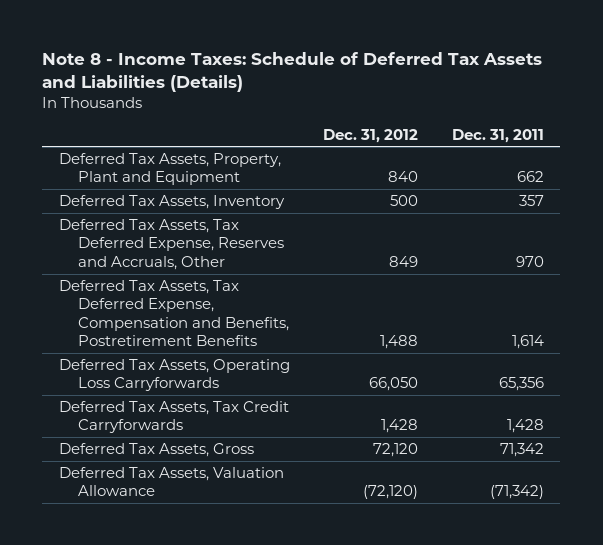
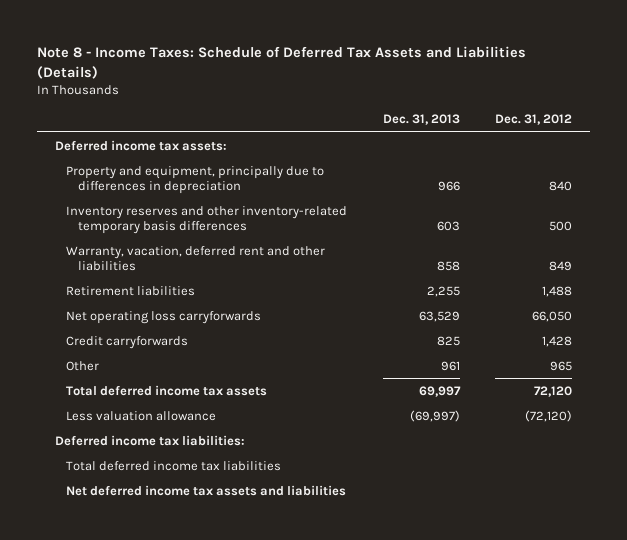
- | Dec. 31, 2012 | Dec. 31, 2011
+ | Dec. 31, 2013 | Dec. 31, 2012
- Deferred Tax Assets, Property, Plant and Equipment | 840 | 662
- Deferred Tax Assets, Inventory | 500 | 357
- Deferred Tax Assets, Tax Deferred Expense, Reserves and Accruals, Other | 849 | 970
- Deferred Tax Assets, Tax Deferred Expense, Compensation and Benefits, Postretirement Benefits | 1,488 | 1,614
- Deferred Tax Assets, Operating Loss Carryforwards | 66,050 | 65,356
- Deferred Tax Assets, Tax Credit Carryforwards | 1,428 | 1,428
- Deferred Tax Assets, Gross | 72,120 | 71,342
- Deferred Tax Assets, Valuation Allowance | (72,120) | (71,342)
+ Deferred income tax assets:
+ Property and equipment, principally due to differences in depreciation | 966 | 840
+ Inventory reserves and other inventory-related temporary basis differences | 603 | 500
+ Warranty, vacation, deferred rent and other liabilities | 858 | 849
+ Retirement liabilities | 2,255 | 1,488
+ Net operating loss carryforwards | 63,529 | 66,050
+ Credit carryforwards | 825 | 1,428
+ Other | 961 | 965
+ Total deferred income tax assets | 69,997 | 72,120
+ Less valuation allowance | (69,997) | (72,120)
+ Deferred income tax liabilities:
+ Total deferred income tax liabilities
+ Net deferred income tax assets and liabilities

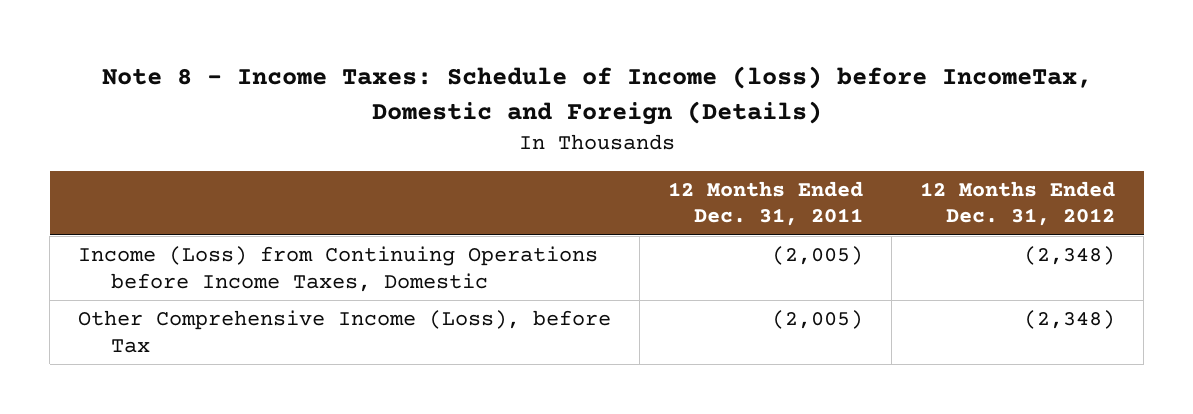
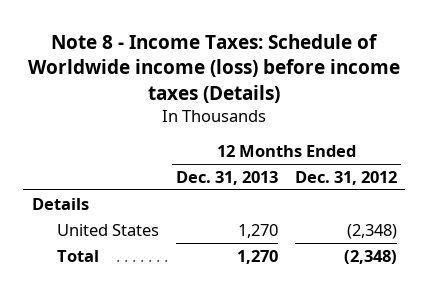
- Note 8 - Income Taxes: Schedule of Income (loss) before IncomeTax, Domestic and Foreign (Details)
+ Note 8 - Income Taxes: Schedule of Worldwide income (loss) before income taxes (Details)
- | 12 Months Ended Dec. 31, 2011 | 12 Months Ended Dec. 31, 2012
+ | 12 Months Ended Dec. 31, 2013 | 12 Months Ended Dec. 31, 2012
- Income (Loss) from Continuing Operations before Income Taxes, Domestic | (2,005) | (2,348)
- Other Comprehensive Income (Loss), before Tax | (2,005) | (2,348)
+ Details
+ United States | 1,270 | (2,348)
+ Total | 1,270 | (2,348)

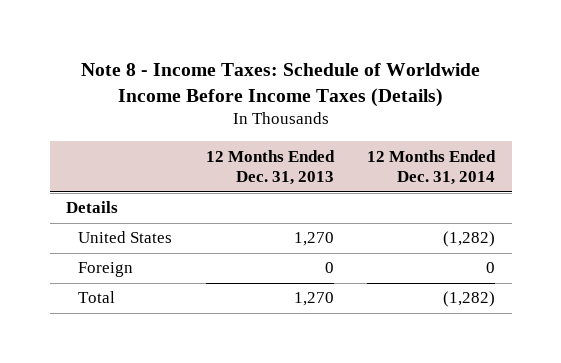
- Note 8 - Income Taxes: Schedule of Worldwide income (loss) before income taxes (Details)
+ Note 8 - Income Taxes: Schedule of Worldwide Income Before Income Taxes (Details)
- | 12 Months Ended Dec. 31, 2013 | 12 Months Ended Dec. 31, 2012
+ | 12 Months Ended Dec. 31, 2013 | 12 Months Ended Dec. 31, 2014
+ Foreign | 0 | 0

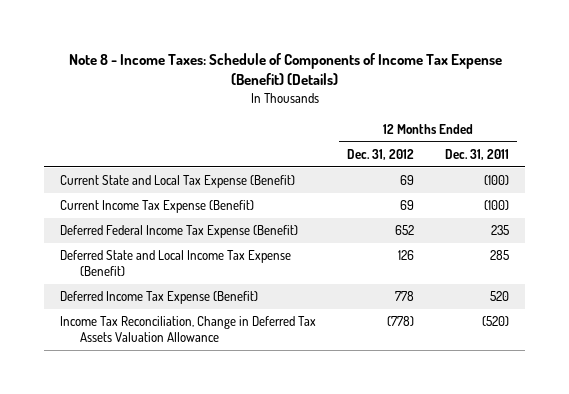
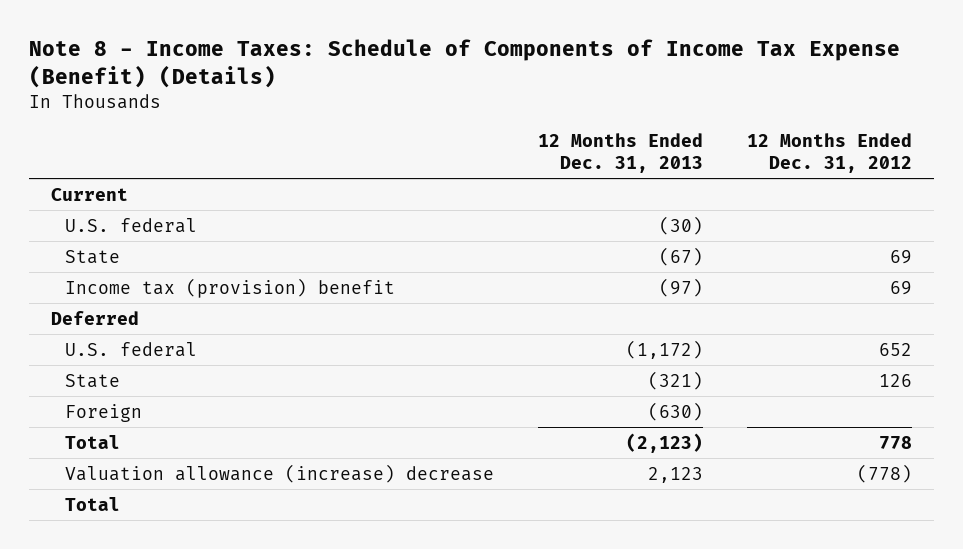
- | 12 Months Ended Dec. 31, 2012 | 12 Months Ended Dec. 31, 2011
+ | 12 Months Ended Dec. 31, 2013 | 12 Months Ended Dec. 31, 2012
- Current State and Local Tax Expense (Benefit) | 69 | (100)
- Current Income Tax Expense (Benefit) | 69 | (100)
- Deferred Federal Income Tax Expense (Benefit) | 652 | 235
- Deferred State and Local Income Tax Expense (Benefit) | 126 | 285
- Deferred Income Tax Expense (Benefit) | 778 | 520
- Income Tax Reconciliation, Change in Deferred Tax Assets Valuation Allowance | (778) | (520)
+ Current
+ U.S. federal | (30) |
+ State | (67) | 69
+ Income tax (provision) benefit | (97) | 69
+ Deferred
+ U.S. federal | (1,172) | 652
+ State | (321) | 126
+ Foreign | (630) |
+ Total | (2,123) | 778
+ Valuation allowance (increase) decrease | 2,123 | (778)
+ Total

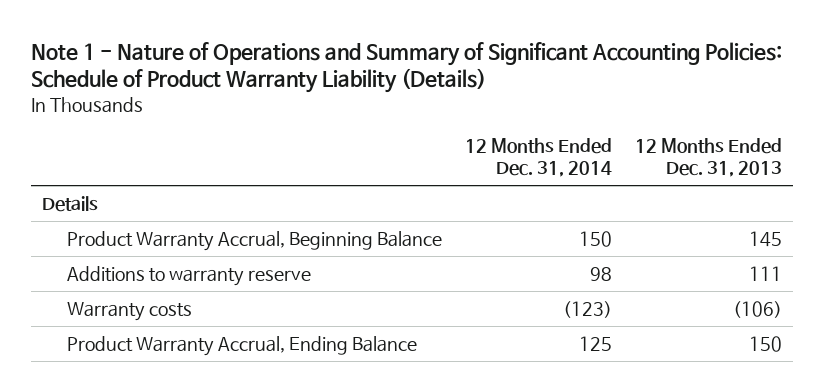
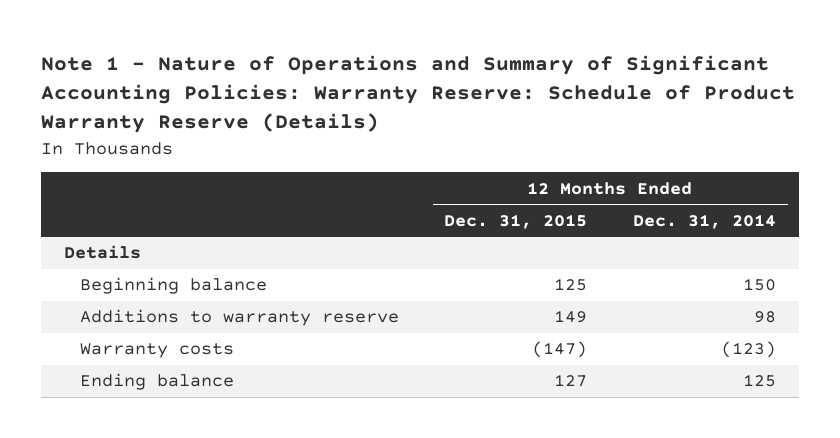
- Note 1 - Nature of Operations and Summary of Significant Accounting Policies: Schedule of Product Warranty Liability (Details)
+ Note 1 - Nature of Operations and Summary of Significant Accounting Policies: Warranty Reserve: Schedule of Product Warranty Reserve (Details)
- | 12 Months Ended Dec. 31, 2014 | 12 Months Ended Dec. 31, 2013
+ | 12 Months Ended Dec. 31, 2015 | 12 Months Ended Dec. 31, 2014
- Product Warranty Accrual, Beginning Balance | 150 | 145
+ Beginning balance | 125 | 150
- Product Warranty Accrual, Ending Balance | 125 | 150
+ Ending balance | 127 | 125

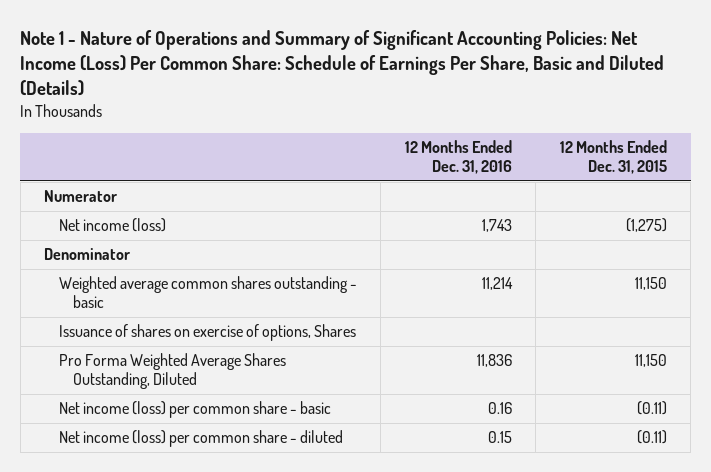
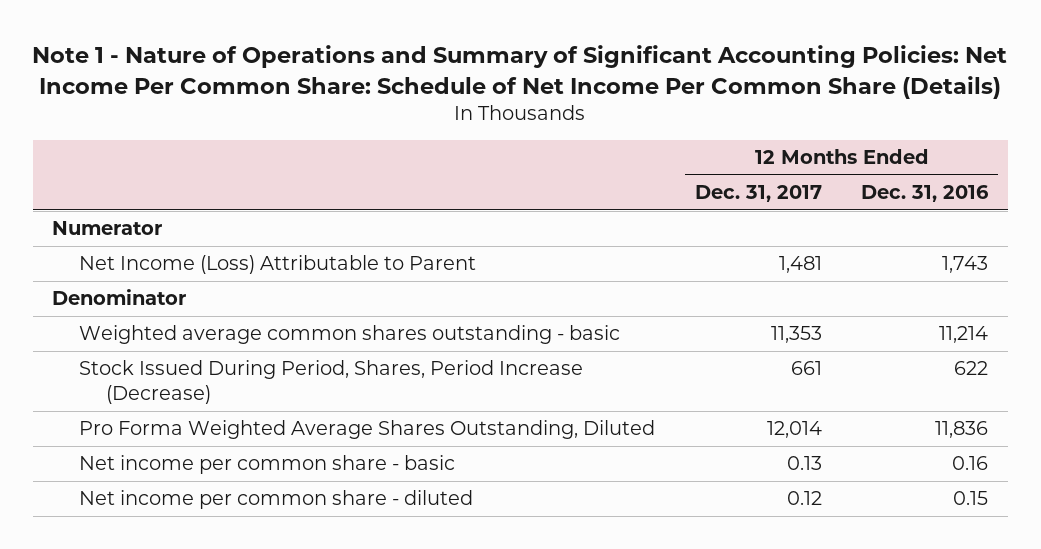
- Note 1 - Nature of Operations and Summary of Significant Accounting Policies: Net Income (Loss) Per Common Share: Schedule of Earnings Per Share, Basic and Diluted (Details)
+ Note 1 - Nature of Operations and Summary of Significant Accounting Policies: Net Income Per Common Share: Schedule of Net Income Per Common Share (Details)
- | 12 Months Ended Dec. 31, 2016 | 12 Months Ended Dec. 31, 2015
+ | 12 Months Ended Dec. 31, 2017 | 12 Months Ended Dec. 31, 2016
- Net income (loss) | 1,743 | (1,275)
+ Net Income (Loss) Attributable to Parent | 1,481 | 1,743
- Issuance of shares on exercise of options, Shares
+ Stock Issued During Period, Shares, Period Increase (Decrease) | 661 | 622
- Net income (loss) per common share - basic | 0.16 | (0.11)
- Net income (loss) per common share - diluted | 0.15 | (0.11)
+ Net income per common share - basic | 0.13 | 0.16
+ Net income per common share - diluted | 0.12 | 0.15

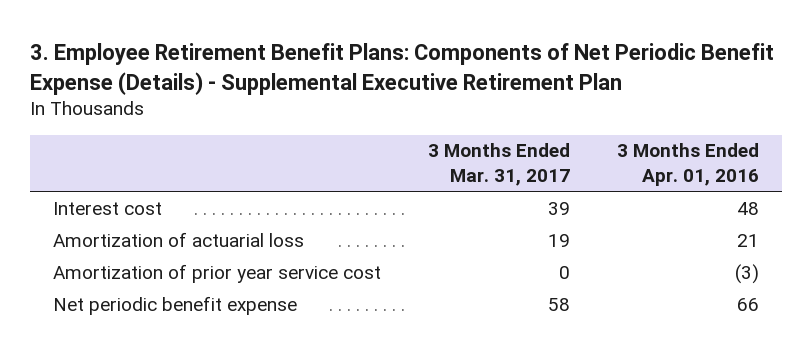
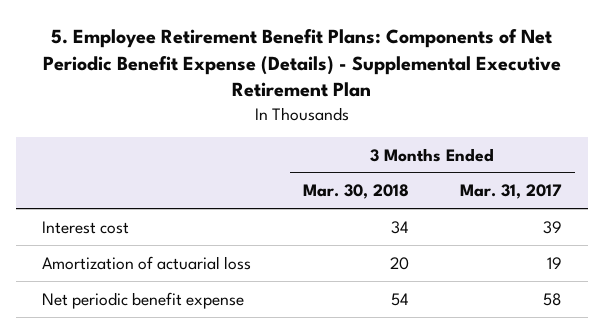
- 3. Employee Retirement Benefit Plans: Components of Net Periodic Benefit Expense (Details) - Supplemental Executive Retirement Plan
+ 5. Employee Retirement Benefit Plans: Components of Net Periodic Benefit Expense (Details) - Supplemental Executive Retirement Plan
- | 3 Months Ended Mar. 31, 2017 | 3 Months Ended Apr. 01, 2016
+ | 3 Months Ended Mar. 30, 2018 | 3 Months Ended Mar. 31, 2017
- Amortization of prior year service cost | 0 | (3)

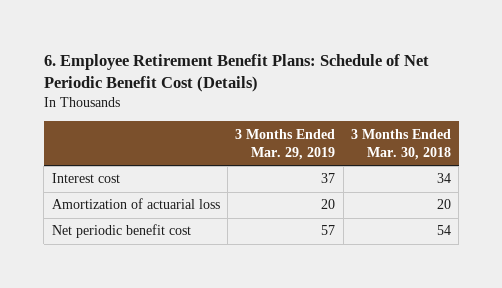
- 5. Employee Retirement Benefit Plans: Components of Net Periodic Benefit Expense (Details) - Supplemental Executive Retirement Plan
+ 6. Employee Retirement Benefit Plans: Schedule of Net Periodic Benefit Cost (Details)
- | 3 Months Ended Mar. 30, 2018 | 3 Months Ended Mar. 31, 2017
+ | 3 Months Ended Mar. 29, 2019 | 3 Months Ended Mar. 30, 2018
- Net periodic benefit expense | 54 | 58
+ Net periodic benefit cost | 57 | 54

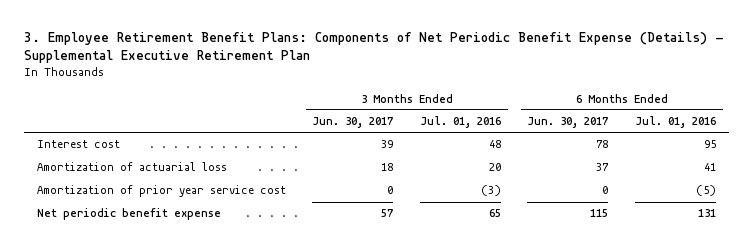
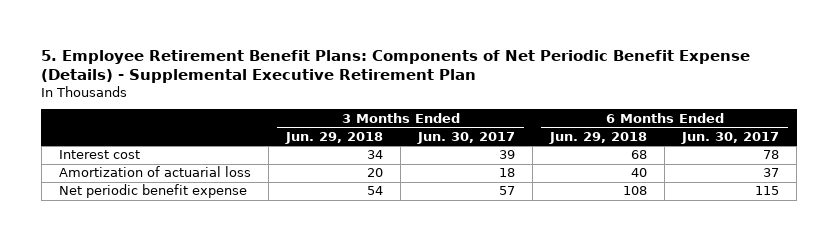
- 3. Employee Retirement Benefit Plans: Components of Net Periodic Benefit Expense (Details) - Supplemental Executive Retirement Plan
+ 5. Employee Retirement Benefit Plans: Components of Net Periodic Benefit Expense (Details) - Supplemental Executive Retirement Plan
- | 3 Months Ended Jun. 30, 2017 | 3 Months Ended Jul. 01, 2016 | 6 Months Ended Jun. 30, 2017 | 6 Months Ended Jul. 01, 2016
+ | 3 Months Ended Jun. 29, 2018 | 3 Months Ended Jun. 30, 2017 | 6 Months Ended Jun. 29, 2018 | 6 Months Ended Jun. 30, 2017
- Amortization of prior year service cost | 0 | (3) | 0 | (5)

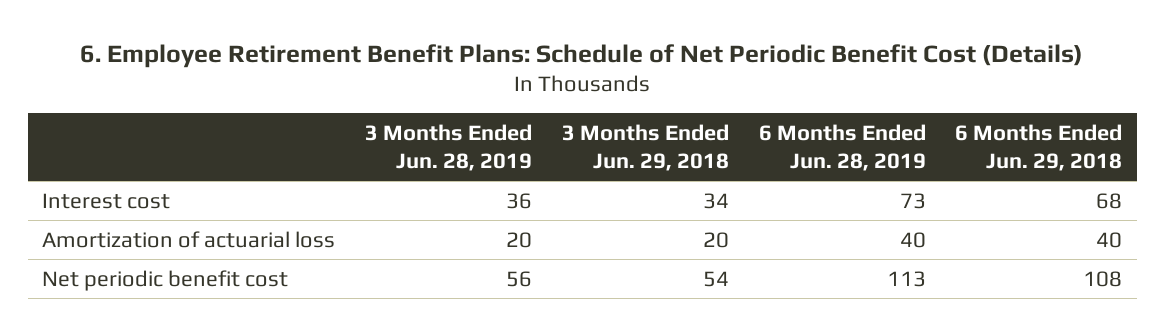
- 5. Employee Retirement Benefit Plans: Components of Net Periodic Benefit Expense (Details) - Supplemental Executive Retirement Plan
+ 6. Employee Retirement Benefit Plans: Schedule of Net Periodic Benefit Cost (Details)
- | 3 Months Ended Jun. 29, 2018 | 3 Months Ended Jun. 30, 2017 | 6 Months Ended Jun. 29, 2018 | 6 Months Ended Jun. 30, 2017
+ | 3 Months Ended Jun. 28, 2019 | 3 Months Ended Jun. 29, 2018 | 6 Months Ended Jun. 28, 2019 | 6 Months Ended Jun. 29, 2018
- Net periodic benefit expense | 54 | 57 | 108 | 115
+ Net periodic benefit cost | 56 | 54 | 113 | 108

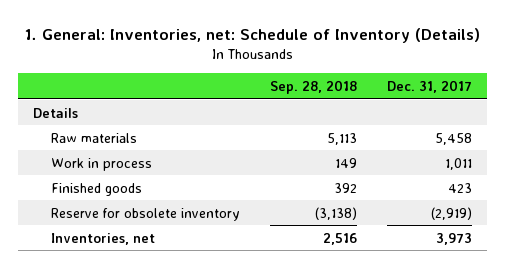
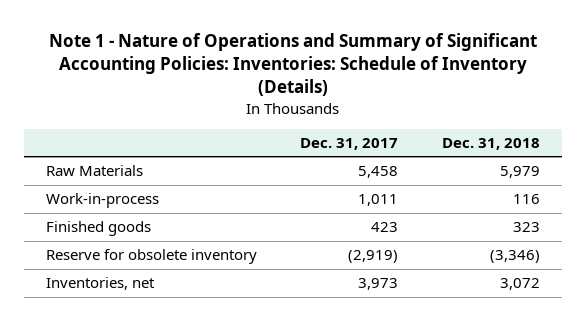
- 1. General: Inventories, net: Schedule of Inventory (Details)
+ Note 1 - Nature of Operations and Summary of Significant Accounting Policies: Inventories: Schedule of Inventory (Details)
- | Sep. 28, 2018 | Dec. 31, 2017
+ | Dec. 31, 2017 | Dec. 31, 2018
- Details
- Raw materials | 5,113 | 5,458
- Work in process | 149 | 1,011
+ Raw Materials | 5,458 | 5,979
+ Work-in-process | 1,011 | 116

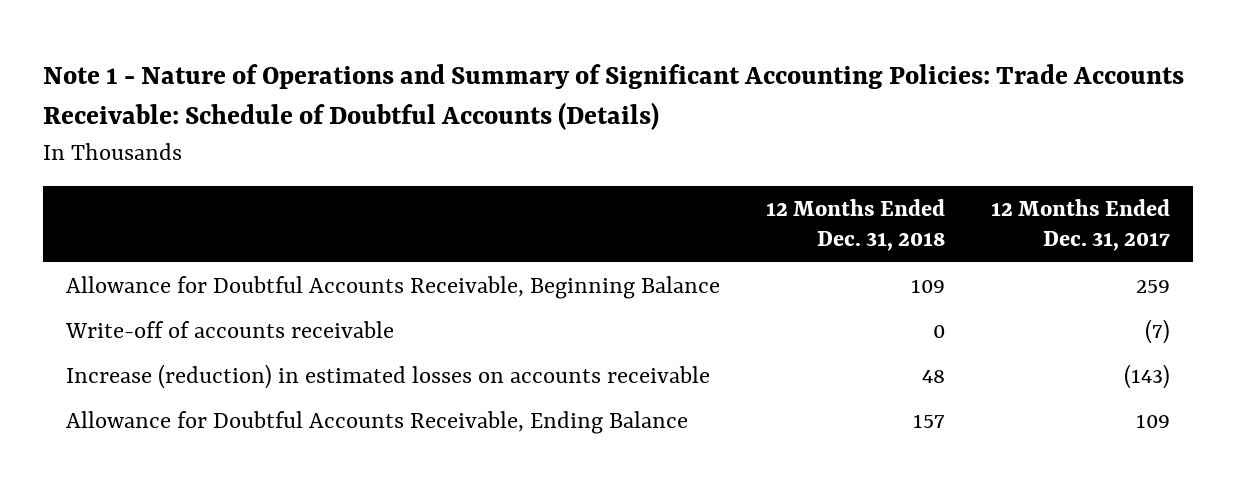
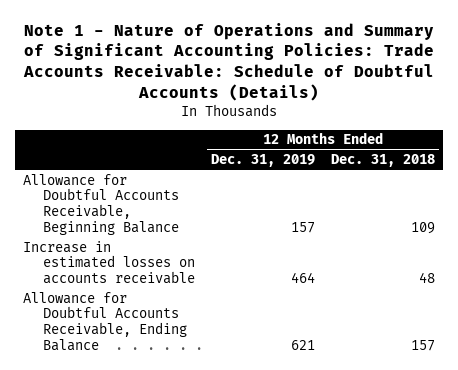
- | 12 Months Ended Dec. 31, 2018 | 12 Months Ended Dec. 31, 2017
+ | 12 Months Ended Dec. 31, 2019 | 12 Months Ended Dec. 31, 2018
- Write-off of accounts receivable | 0 | (7)
- Increase (reduction) in estimated losses on accounts receivable | 48 | (143)
+ Increase in estimated losses on accounts receivable | 464 | 48

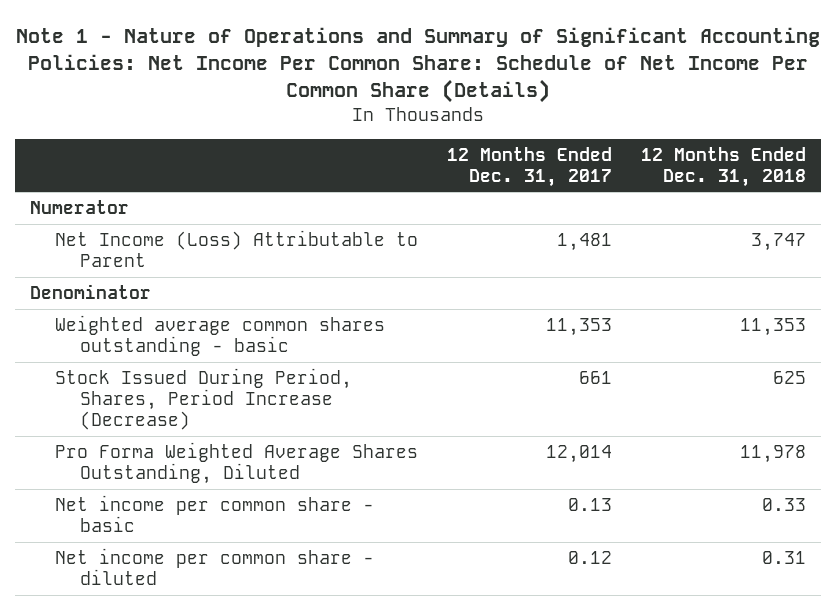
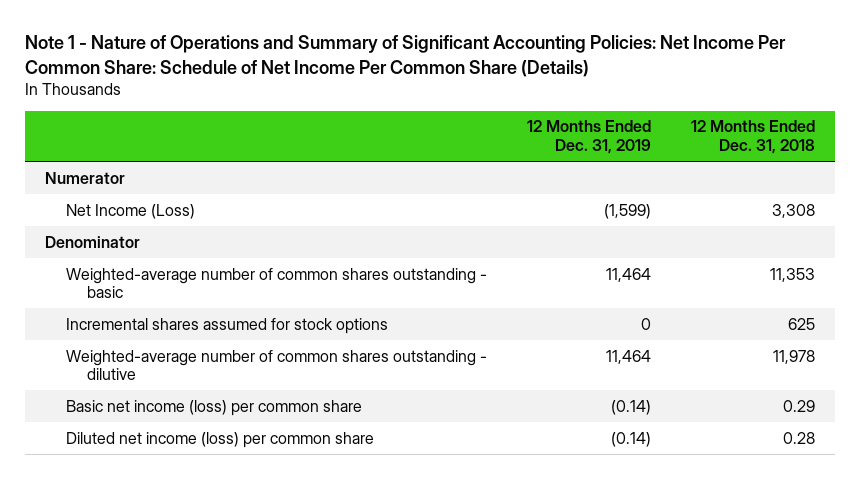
- | 12 Months Ended Dec. 31, 2017 | 12 Months Ended Dec. 31, 2018
+ | 12 Months Ended Dec. 31, 2019 | 12 Months Ended Dec. 31, 2018
- Net Income (Loss) Attributable to Parent | 1,481 | 3,747
+ Net Income (Loss) | (1,599) | 3,308
- Weighted average common shares outstanding - basic | 11,353 | 11,353
- Stock Issued During Period, Shares, Period Increase (Decrease) | 661 | 625
- Pro Forma Weighted Average Shares Outstanding, Diluted | 12,014 | 11,978
- Net income per common share - basic | 0.13 | 0.33
- Net income per common share - diluted | 0.12 | 0.31
+ Weighted-average number of common shares outstanding - basic | 11,464 | 11,353
+ Incremental shares assumed for stock options | 0 | 625
+ Weighted-average number of common shares outstanding - dilutive | 11,464 | 11,978
+ Basic net income (loss) per common share | (0.14) | 0.29
+ Diluted net income (loss) per common share | (0.14) | 0.28

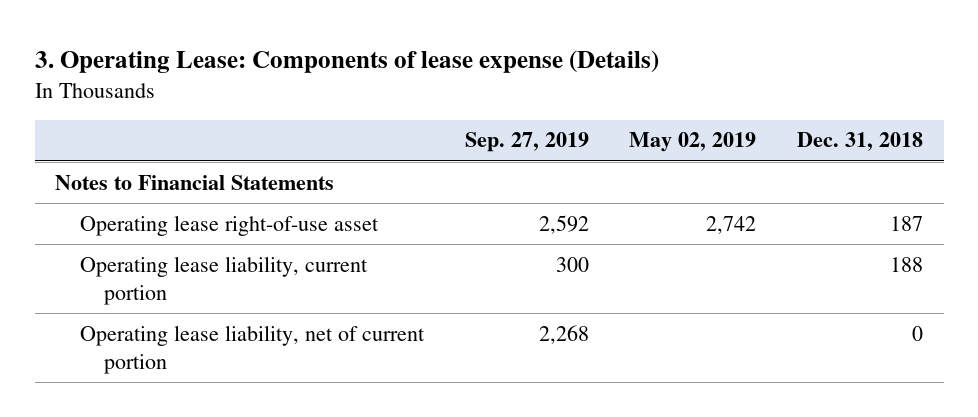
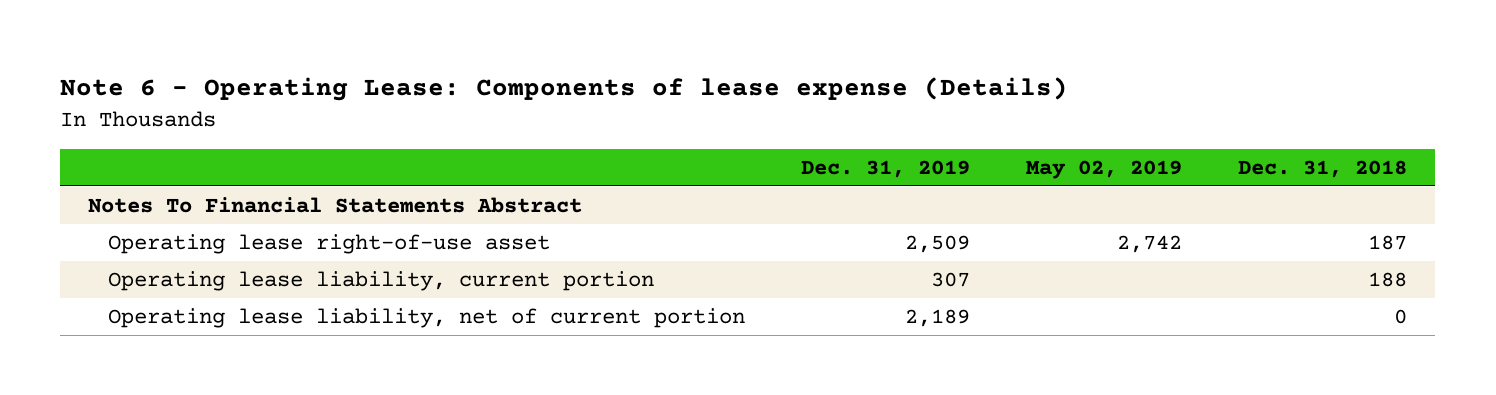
- 3. Operating Lease: Components of lease expense (Details)
+ Note 6 - Operating Lease: Components of lease expense (Details)
- | Sep. 27, 2019 | May 02, 2019 | Dec. 31, 2018
+ | Dec. 31, 2019 | May 02, 2019 | Dec. 31, 2018
- Notes to Financial Statements
+ Notes To Financial Statements Abstract

